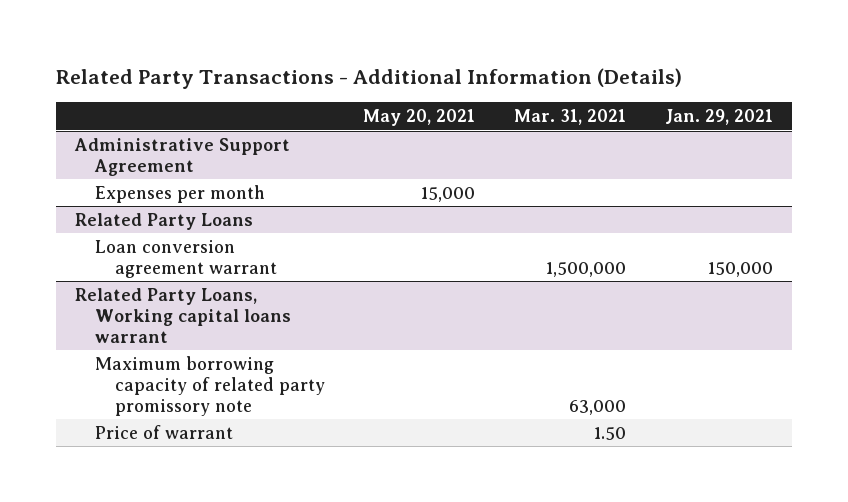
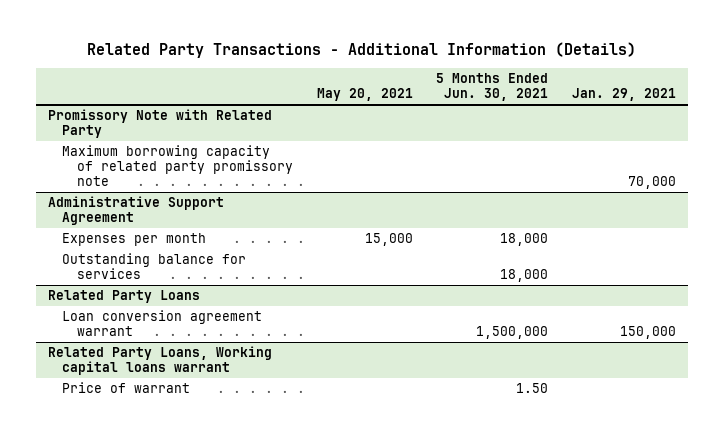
- | May 20, 2021 | Mar. 31, 2021 | Jan. 29, 2021
+ | May 20, 2021 | 5 Months Ended Jun. 30, 2021 | Jan. 29, 2021
+ Promissory Note with Related Party
+ Maximum borrowing capacity of related party promissory note | | | 70,000
@ Administrative Support Agreement
+ Outstanding balance for services | | 18,000 |
@ Related Party Loans, Working capital loans warrant
- Maximum borrowing capacity of related party promissory note | | 63,000 |

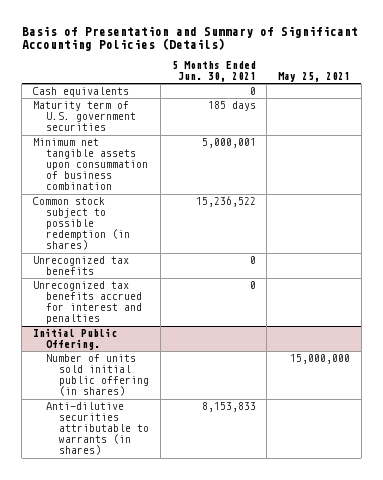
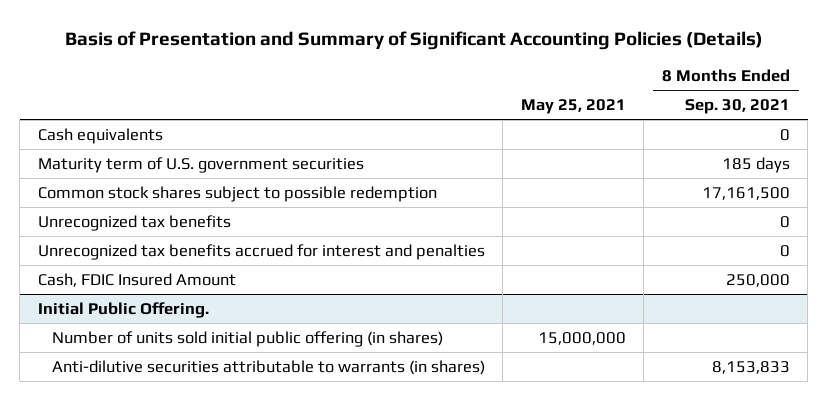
- | 5 Months Ended Jun. 30, 2021 | May 25, 2021
+ | May 25, 2021 | 8 Months Ended Sep. 30, 2021
- Minimum net tangible assets upon consummation of business combination | 5,000,001 |
- Common stock subject to possible redemption (in shares) | 15,236,522 |
+ Common stock shares subject to possible redemption | | 17,161,500
+ Cash, FDIC Insured Amount | | 250,000

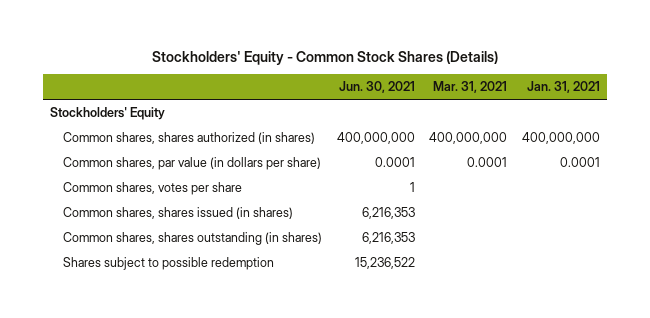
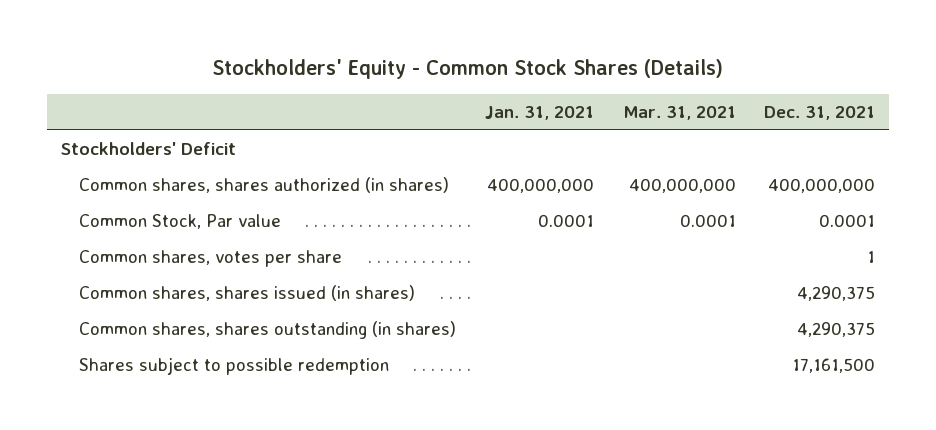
- | Jun. 30, 2021 | Mar. 31, 2021 | Jan. 31, 2021
+ | Jan. 31, 2021 | Mar. 31, 2021 | Dec. 31, 2021
- Stockholders' Equity
+ Stockholders' Deficit
- Common shares, par value (in dollars per share) | 0.0001 | 0.0001 | 0.0001
+ Common Stock, Par value | 0.0001 | 0.0001 | 0.0001

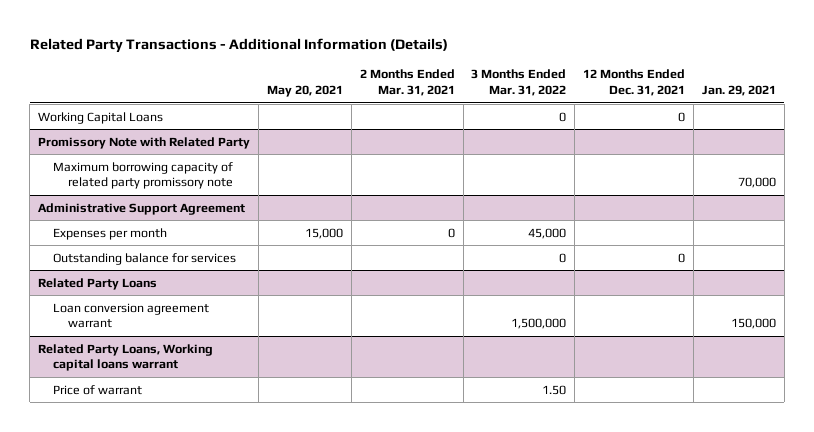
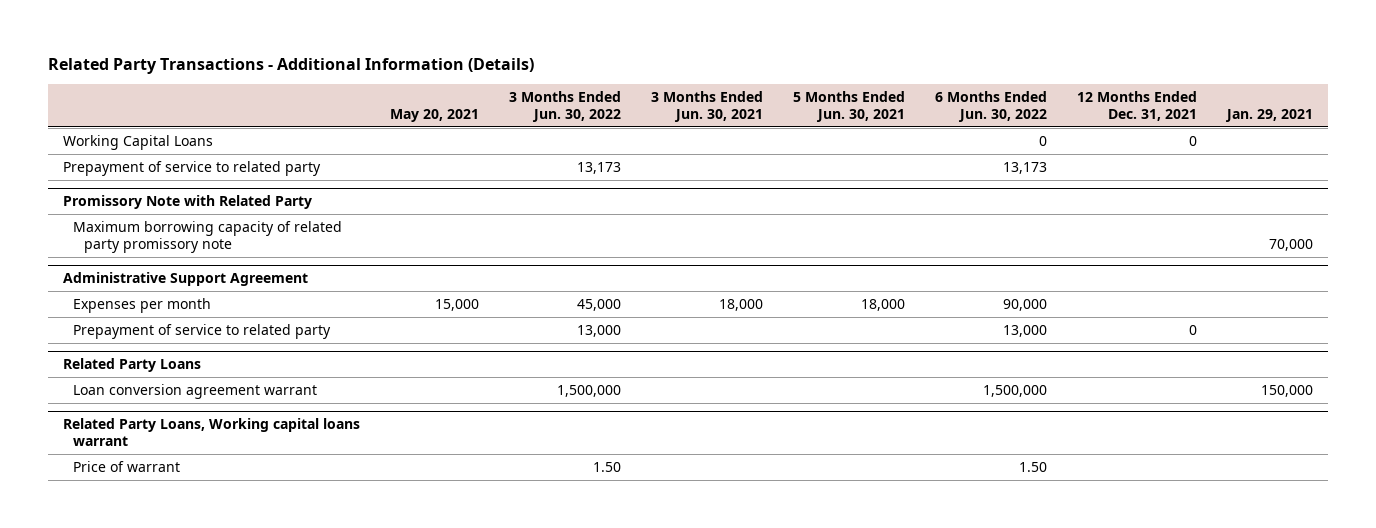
- | May 20, 2021 | 2 Months Ended Mar. 31, 2021 | 3 Months Ended Mar. 31, 2022 | 12 Months Ended Dec. 31, 2021 | Jan. 29, 2021
+ | May 20, 2021 | 3 Months Ended Jun. 30, 2022 | 3 Months Ended Jun. 30, 2021 | 5 Months Ended Jun. 30, 2021 | 6 Months Ended Jun. 30, 2022 | 12 Months Ended Dec. 31, 2021 | Jan. 29, 2021
+ Prepayment of service to related party | | 13,173 | | | 13,173 | |
@ Administrative Support Agreement
- Outstanding balance for services | | | 0 | 0 |
+ Prepayment of service to related party | | 13,000 | | | 13,000 | 0 |

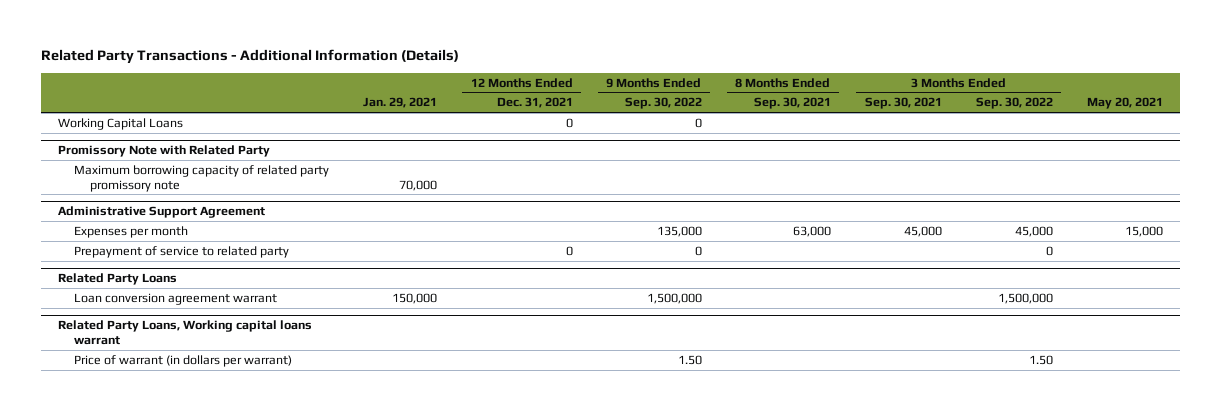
- | May 20, 2021 | 3 Months Ended Jun. 30, 2022 | 3 Months Ended Jun. 30, 2021 | 5 Months Ended Jun. 30, 2021 | 6 Months Ended Jun. 30, 2022 | 12 Months Ended Dec. 31, 2021 | Jan. 29, 2021
+ | Jan. 29, 2021 | 12 Months Ended Dec. 31, 2021 | 9 Months Ended Sep. 30, 2022 | 8 Months Ended Sep. 30, 2021 | 3 Months Ended Sep. 30, 2021 | 3 Months Ended Sep. 30, 2022 | May 20, 2021
- Prepayment of service to related party | | 13,173 | | | 13,173 | |
@ Related Party Loans, Working capital loans warrant
- Price of warrant | | 1.50 | | | 1.50 | |
+ Price of warrant (in dollars per warrant) | | | 1.50 | | | 1.50 |

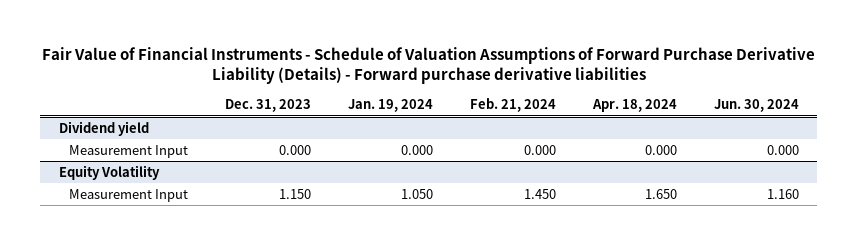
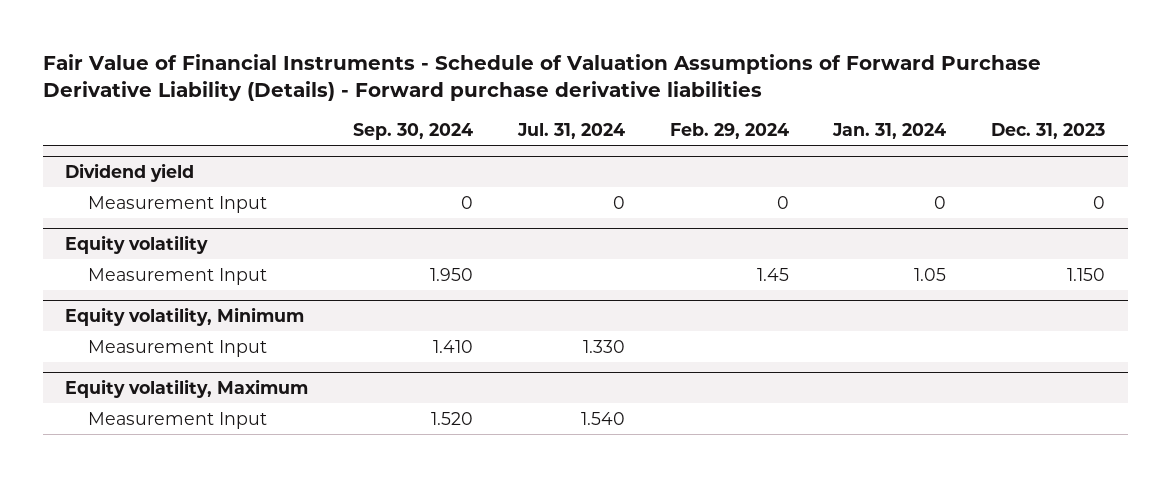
- | Dec. 31, 2023 | Jan. 19, 2024 | Feb. 21, 2024 | Apr. 18, 2024 | Jun. 30, 2024
+ | Sep. 30, 2024 | Jul. 31, 2024 | Feb. 29, 2024 | Jan. 31, 2024 | Dec. 31, 2023
@ Dividend yield
- Measurement Input | 0.000 | 0.000 | 0.000 | 0.000 | 0.000
- Equity Volatility
@ Dividend yield
+ Measurement Input | 0 | 0 | 0 | 0 | 0
+ Equity volatility
+ Equity volatility, Minimum
+ Measurement Input | 1.410 | 1.330 | | |
+ Equity volatility, Maximum
+ Measurement Input | 1.520 | 1.540 | | |

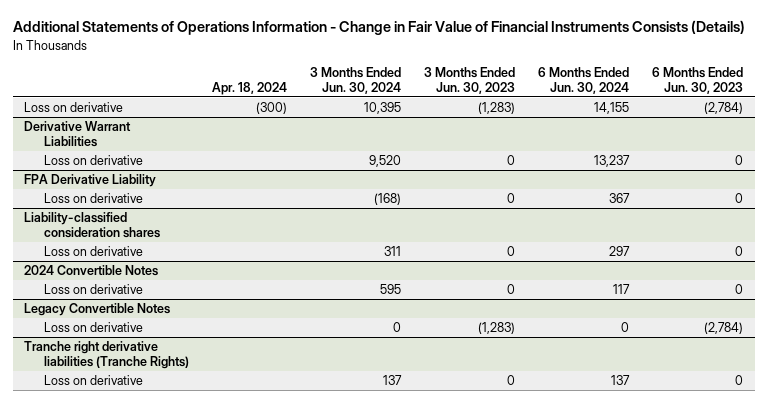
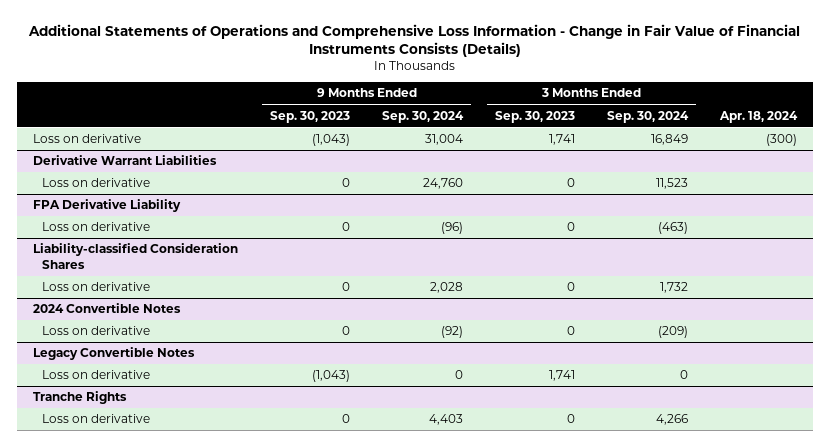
- Additional Statements of Operations Information - Change in Fair Value of Financial Instruments Consists (Details)
+ Additional Statements of Operations and Comprehensive Loss Information - Change in Fair Value of Financial Instruments Consists (Details)
- | Apr. 18, 2024 | 3 Months Ended Jun. 30, 2024 | 3 Months Ended Jun. 30, 2023 | 6 Months Ended Jun. 30, 2024 | 6 Months Ended Jun. 30, 2023
+ | 9 Months Ended Sep. 30, 2023 | 9 Months Ended Sep. 30, 2024 | 3 Months Ended Sep. 30, 2023 | 3 Months Ended Sep. 30, 2024 | Apr. 18, 2024
- Liability-classified consideration shares
+ Liability-classified Consideration Shares
- Tranche right derivative liabilities (Tranche Rights)
+ Tranche Rights

